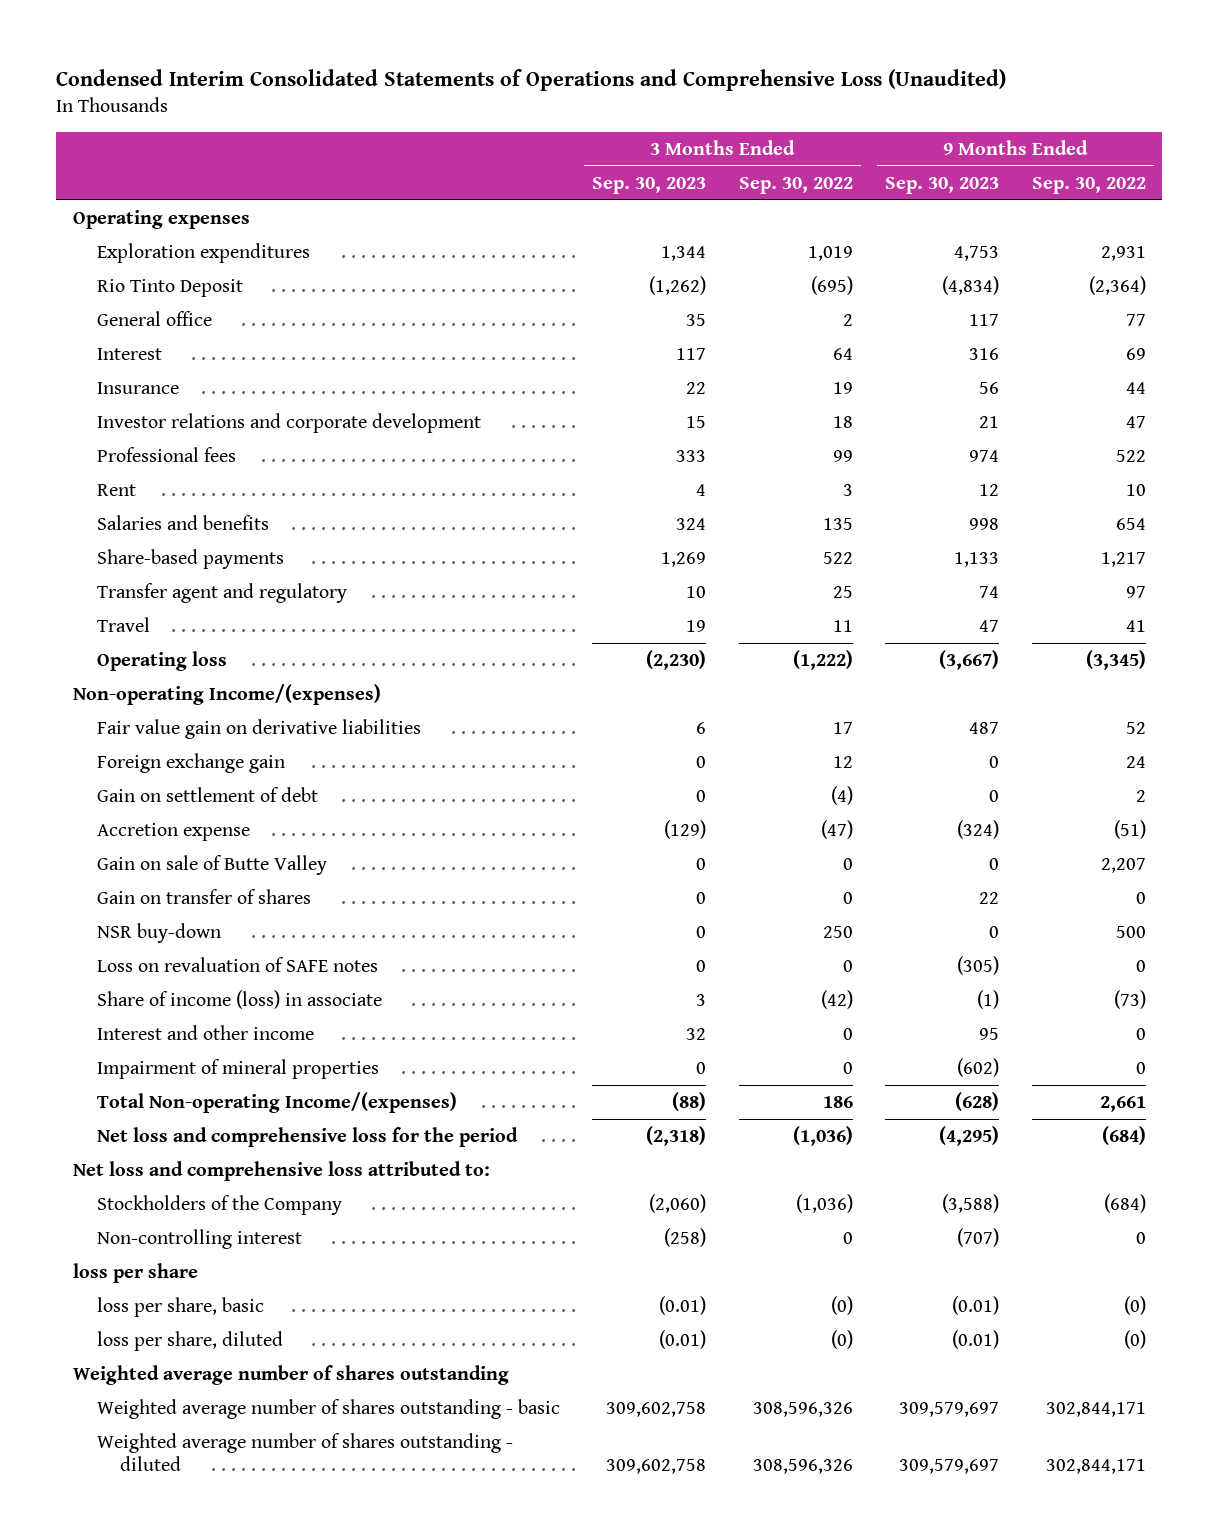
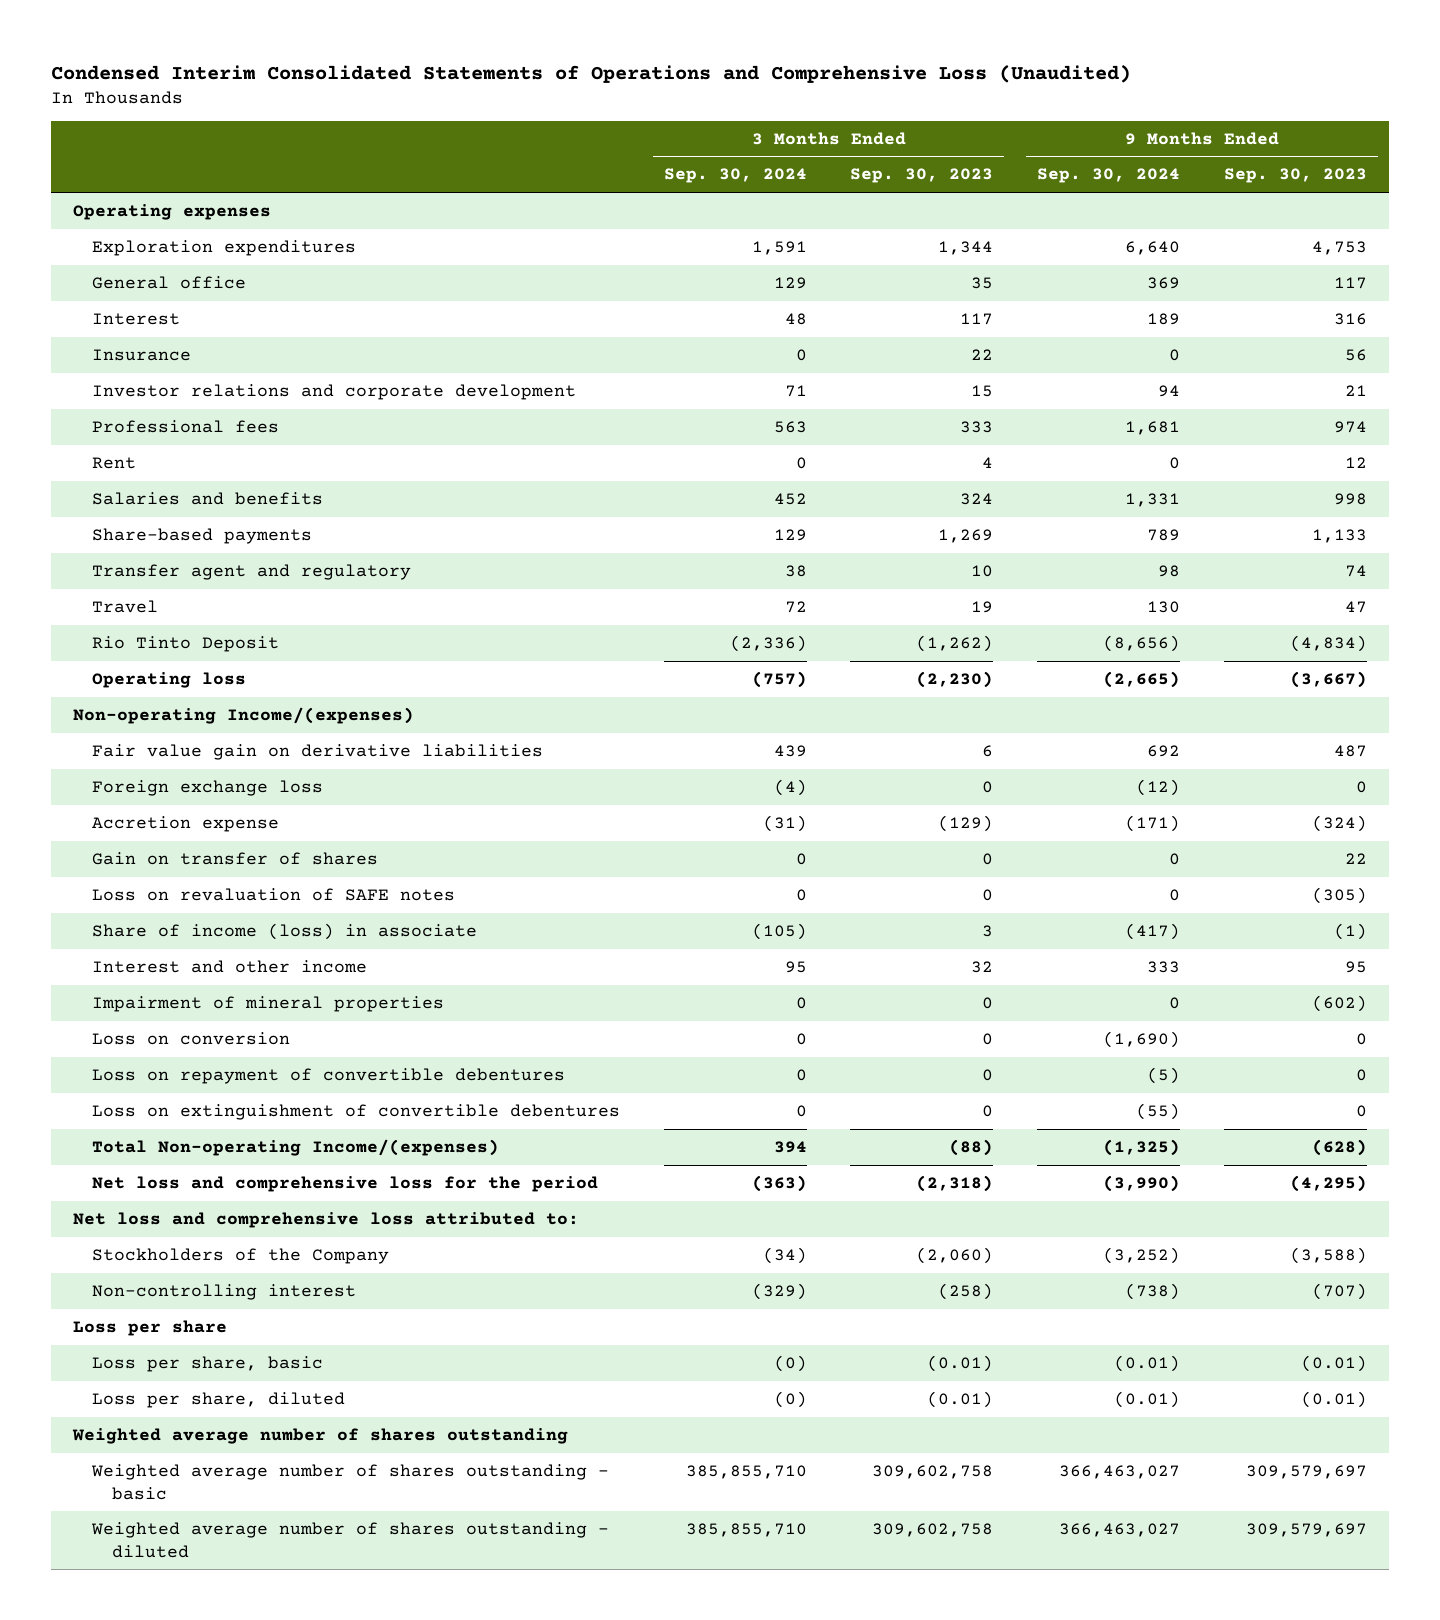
- | 3 Months Ended Sep. 30, 2023 | 3 Months Ended Sep. 30, 2022 | 9 Months Ended Sep. 30, 2023 | 9 Months Ended Sep. 30, 2022
+ | 3 Months Ended Sep. 30, 2024 | 3 Months Ended Sep. 30, 2023 | 9 Months Ended Sep. 30, 2024 | 9 Months Ended Sep. 30, 2023
moved down: Rio Tinto Deposit | (2,336) | (1,262) | (8,656) | (4,834)
- Foreign exchange gain | 0 | 12 | 0 | 24
- Gain on settlement of debt | 0 | (4) | 0 | 2
+ Foreign exchange loss | (4) | 0 | (12) | 0
- Gain on sale of Butte Valley | 0 | 0 | 0 | 2,207
- NSR buy-down | 0 | 250 | 0 | 500
+ Loss on conversion | 0 | 0 | (1,690) | 0
+ Loss on repayment of convertible debentures | 0 | 0 | (5) | 0
+ Loss on extinguishment of convertible debentures | 0 | 0 | (55) | 0
- loss per share
- loss per share, basic | (0.01) | (0) | (0.01) | (0)
- loss per share, diluted | (0.01) | (0) | (0.01) | (0)
+ Loss per share
+ Loss per share, basic | (0) | (0.01) | (0.01) | (0.01)
+ Loss per share, diluted | (0) | (0.01) | (0.01) | (0.01)

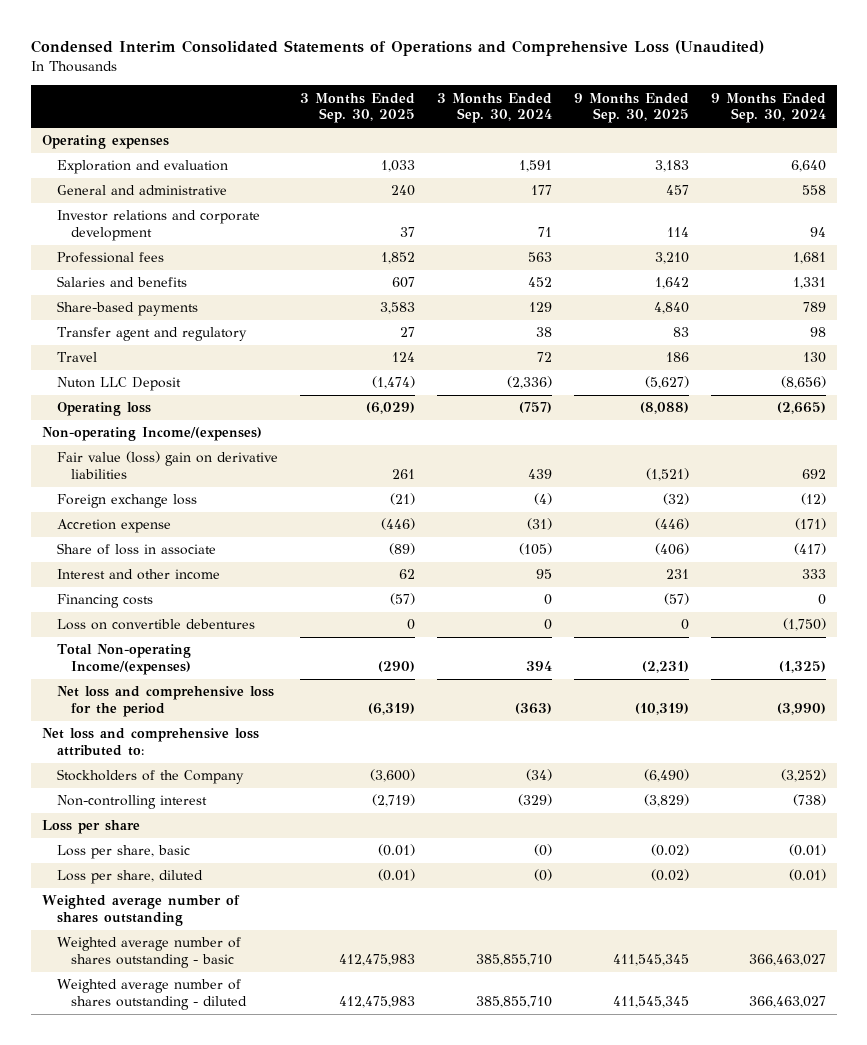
- | 3 Months Ended Sep. 30, 2024 | 3 Months Ended Sep. 30, 2023 | 9 Months Ended Sep. 30, 2024 | 9 Months Ended Sep. 30, 2023
+ | 3 Months Ended Sep. 30, 2025 | 3 Months Ended Sep. 30, 2024 | 9 Months Ended Sep. 30, 2025 | 9 Months Ended Sep. 30, 2024
- Exploration expenditures | 1,591 | 1,344 | 6,640 | 4,753
- General office | 129 | 35 | 369 | 117
- Interest | 48 | 117 | 189 | 316
- Insurance | 0 | 22 | 0 | 56
+ Exploration and evaluation | 1,033 | 1,591 | 3,183 | 6,640
+ General and administrative | 240 | 177 | 457 | 558
- Rent | 0 | 4 | 0 | 12
- Rio Tinto Deposit | (2,336) | (1,262) | (8,656) | (4,834)
+ Nuton LLC Deposit | (1,474) | (2,336) | (5,627) | (8,656)
- Fair value gain on derivative liabilities | 439 | 6 | 692 | 487
+ Fair value (loss) gain on derivative liabilities | 261 | 439 | (1,521) | 692
- Gain on transfer of shares | 0 | 0 | 0 | 22
- Loss on revaluation of SAFE notes | 0 | 0 | 0 | (305)
- Share of income (loss) in associate | (105) | 3 | (417) | (1)
+ Share of loss in associate | (89) | (105) | (406) | (417)
- Impairment of mineral properties | 0 | 0 | 0 | (602)
- Loss on conversion | 0 | 0 | (1,690) | 0
- Loss on repayment of convertible debentures | 0 | 0 | (5) | 0
- Loss on extinguishment of convertible debentures | 0 | 0 | (55) | 0
+ Financing costs | (57) | 0 | (57) | 0
+ Loss on convertible debentures | 0 | 0 | 0 | (1,750)

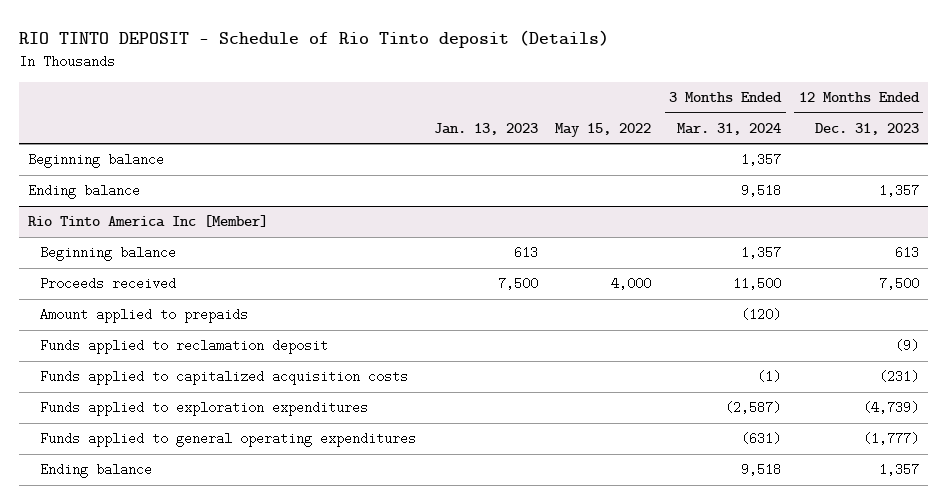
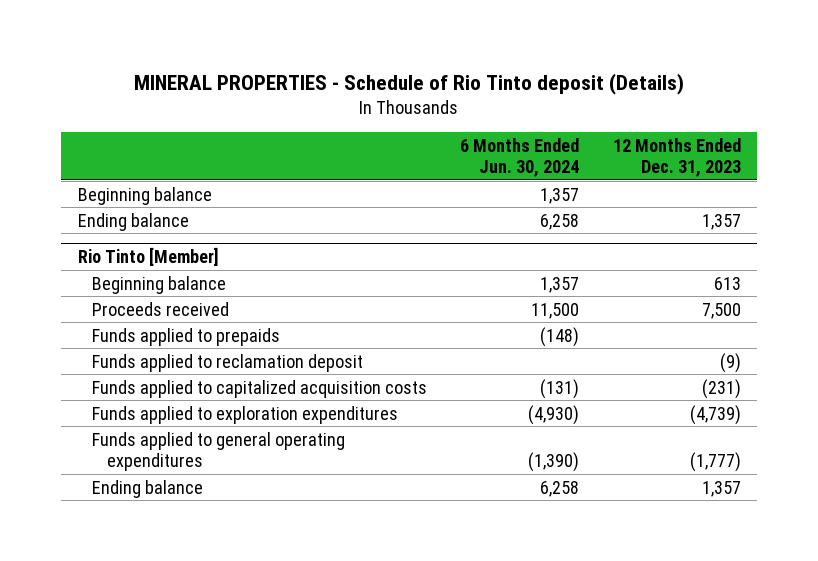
- RIO TINTO DEPOSIT - Schedule of Rio Tinto deposit (Details)
+ MINERAL PROPERTIES - Schedule of Rio Tinto deposit (Details)
- | Jan. 13, 2023 | May 15, 2022 | 3 Months Ended Mar. 31, 2024 | 12 Months Ended Dec. 31, 2023
+ | 6 Months Ended Jun. 30, 2024 | 12 Months Ended Dec. 31, 2023
- Rio Tinto America Inc [Member]
+ Rio Tinto [Member]
- Amount applied to prepaids | | | (120) |
+ Funds applied to prepaids | (148) |

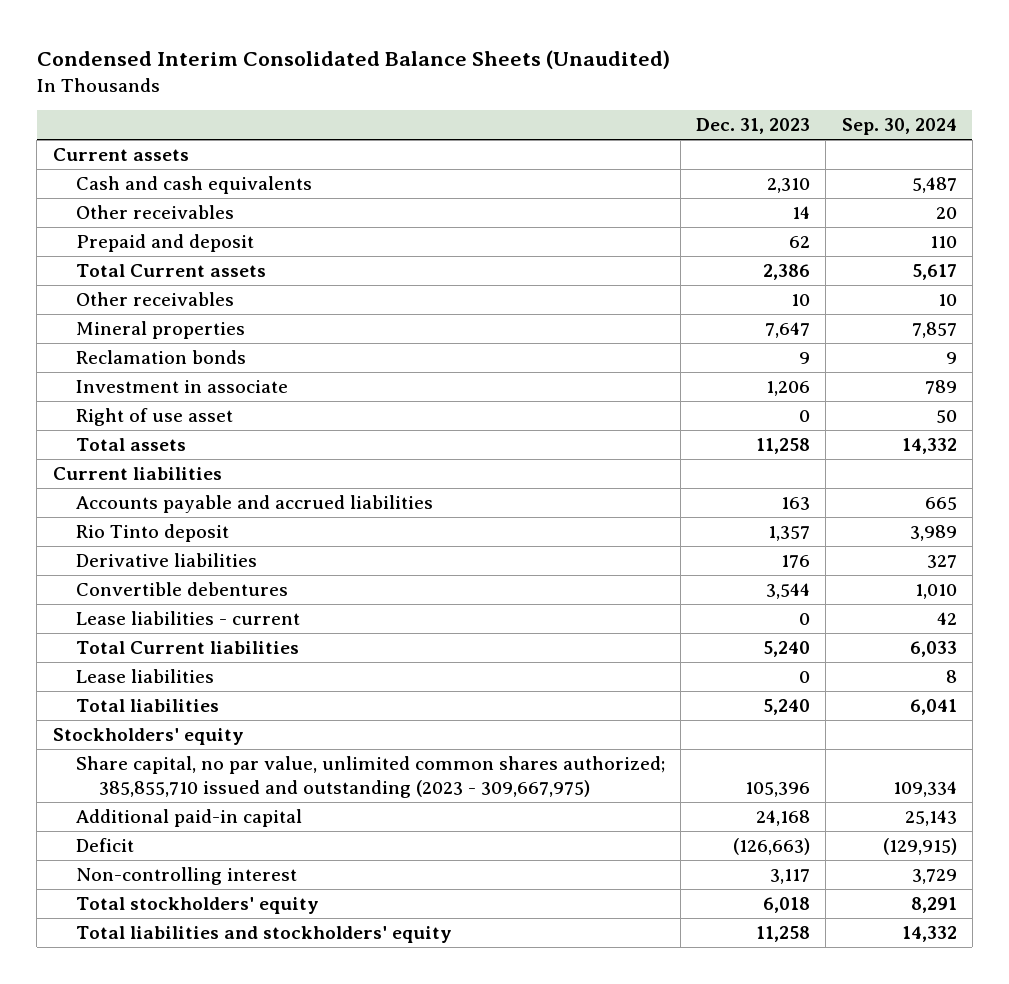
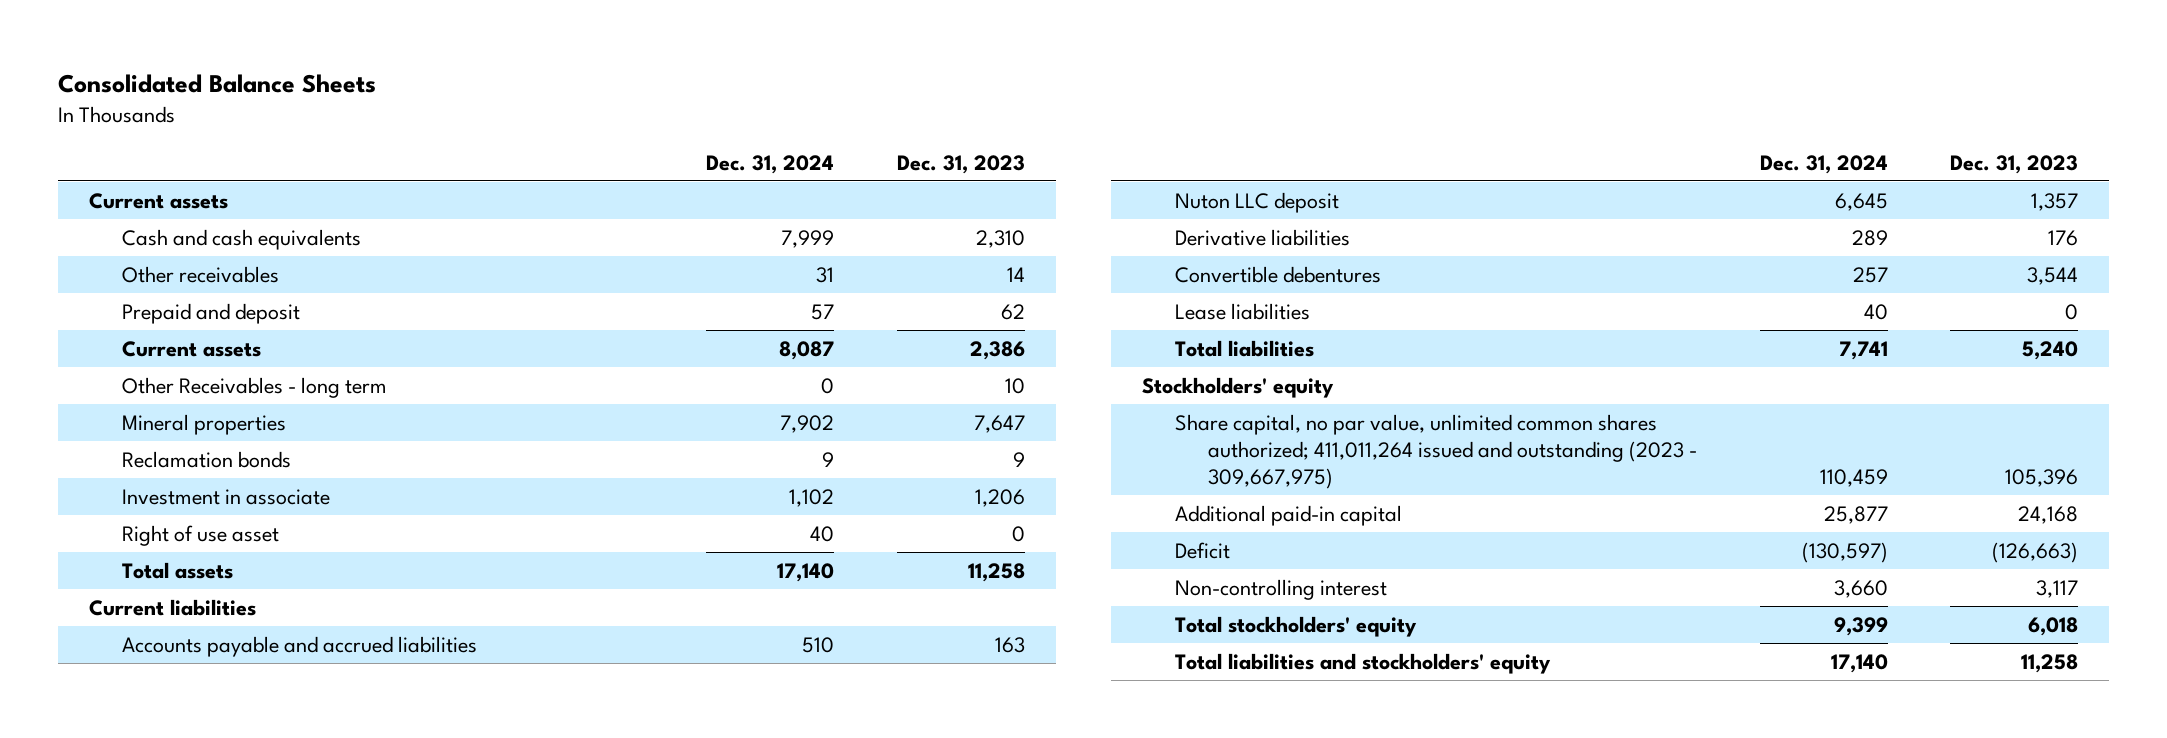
- Condensed Interim Consolidated Balance Sheets (Unaudited)
+ Consolidated Balance Sheets
- | Dec. 31, 2023 | Sep. 30, 2024
+ | Dec. 31, 2024 | Dec. 31, 2023
- Total Current assets | 2,386 | 5,617
- Other receivables | 10 | 10
+ Current assets | 8,087 | 2,386
+ Other Receivables - long term | 0 | 10
- Rio Tinto deposit | 1,357 | 3,989
+ Nuton LLC deposit | 6,645 | 1,357
- Lease liabilities - current | 0 | 42
- Total Current liabilities | 5,240 | 6,033
- Share capital, no par value, unlimited common shares authorized; 385,855,710 issued and outstanding (2023 - 309,667,975) | 105,396 | 109,334
+ Share capital, no par value, unlimited common shares authorized; 411,011,264 issued and outstanding (2023 - 309,667,975) | 110,459 | 105,396

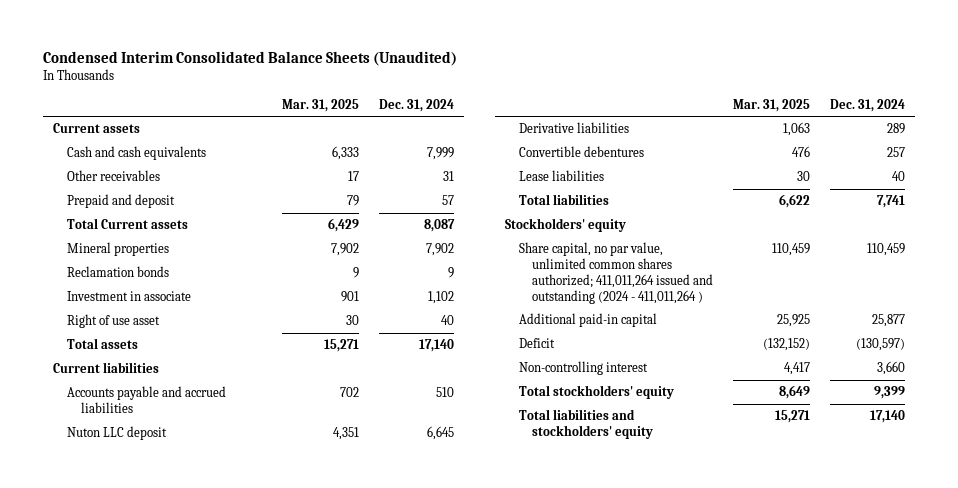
- Consolidated Balance Sheets
+ Condensed Interim Consolidated Balance Sheets (Unaudited)
- | Dec. 31, 2024 | Dec. 31, 2023
+ | Mar. 31, 2025 | Dec. 31, 2024
- Current assets | 8,087 | 2,386
- Other Receivables - long term | 0 | 10
+ Total Current assets | 6,429 | 8,087
- Share capital, no par value, unlimited common shares authorized; 411,011,264 issued and outstanding (2023 - 309,667,975) | 110,459 | 105,396
+ Share capital, no par value, unlimited common shares authorized; 411,011,264 issued and outstanding (2024 - 411,011,264 ) | 110,459 | 110,459

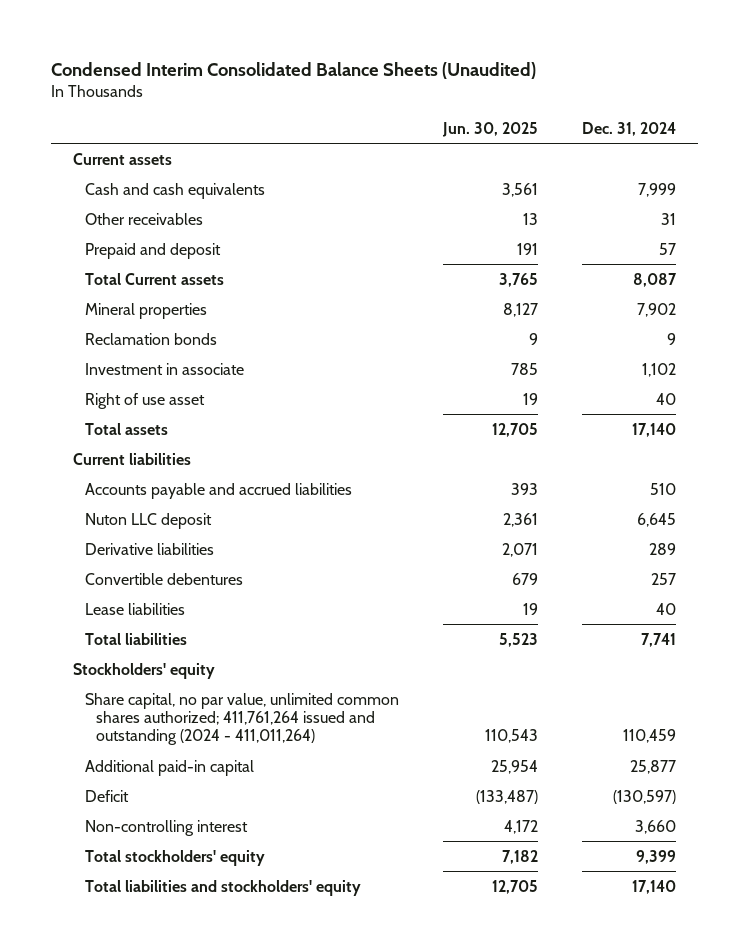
- | Mar. 31, 2025 | Dec. 31, 2024
+ | Jun. 30, 2025 | Dec. 31, 2024
- Share capital, no par value, unlimited common shares authorized; 411,011,264 issued and outstanding (2024 - 411,011,264 ) | 110,459 | 110,459
+ Share capital, no par value, unlimited common shares authorized; 411,761,264 issued and outstanding (2024 - 411,011,264) | 110,543 | 110,459

